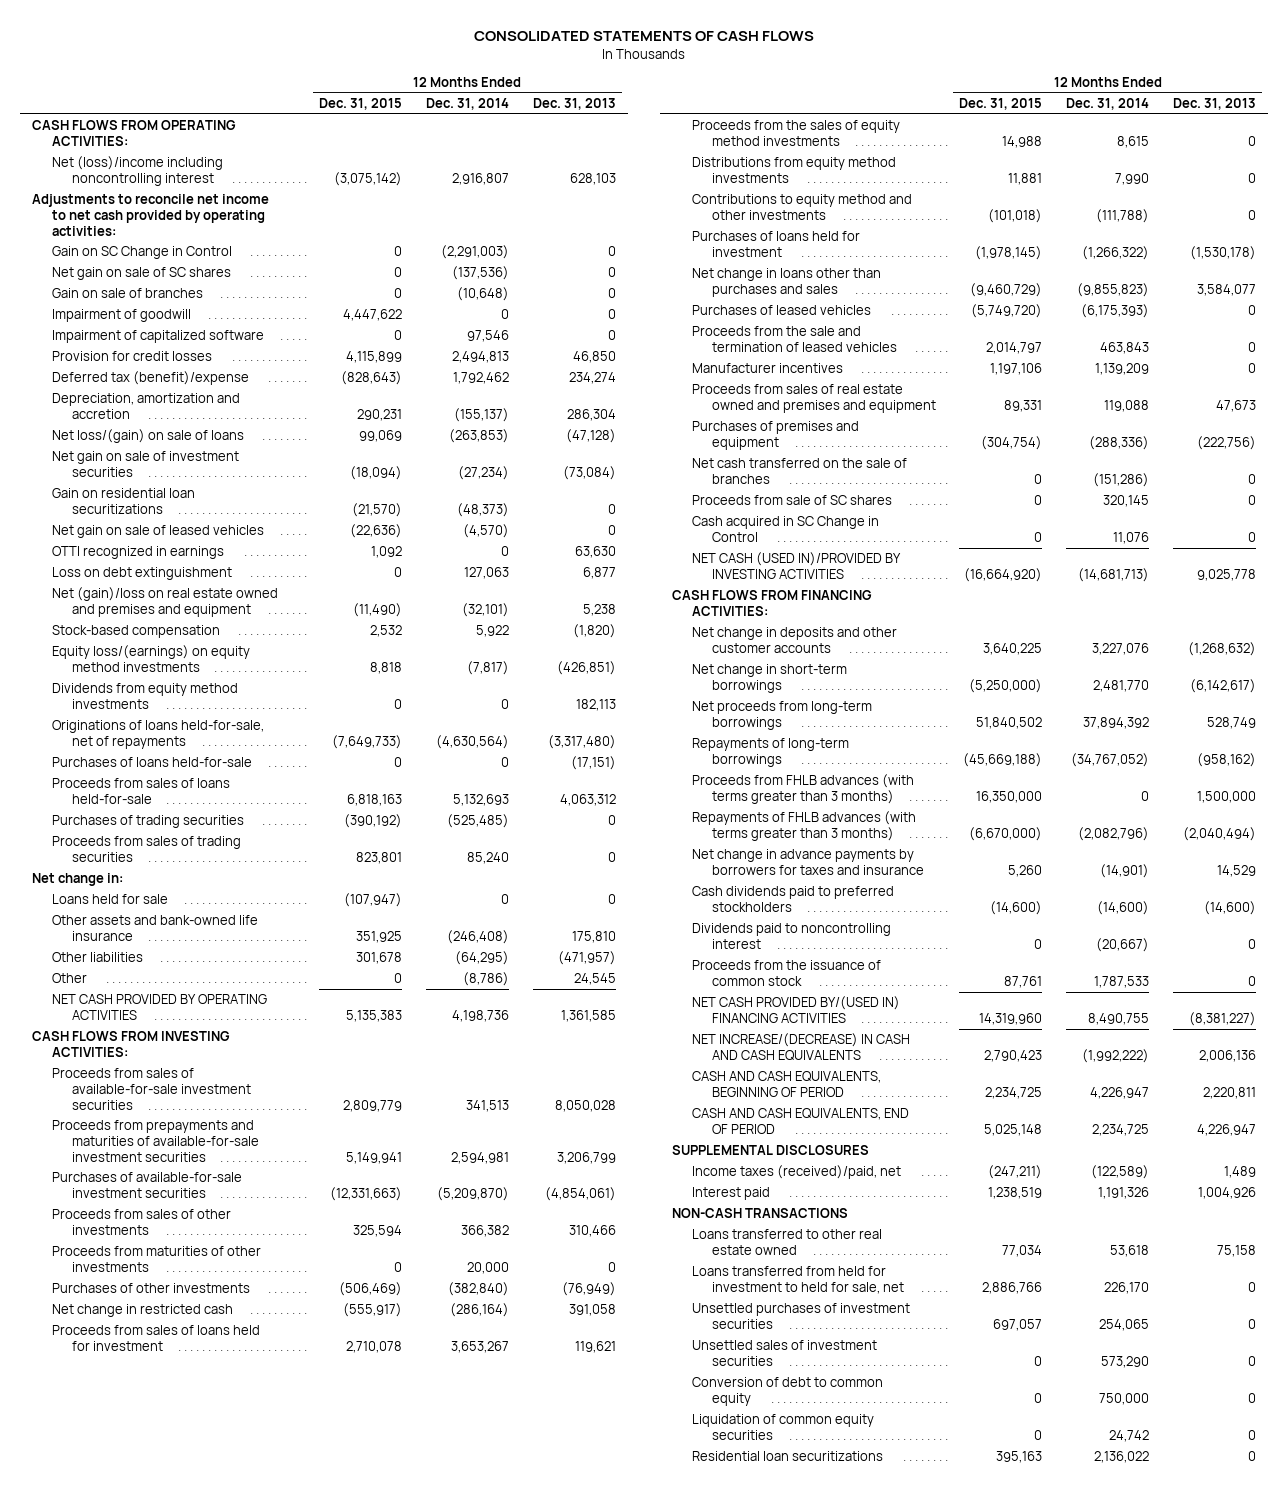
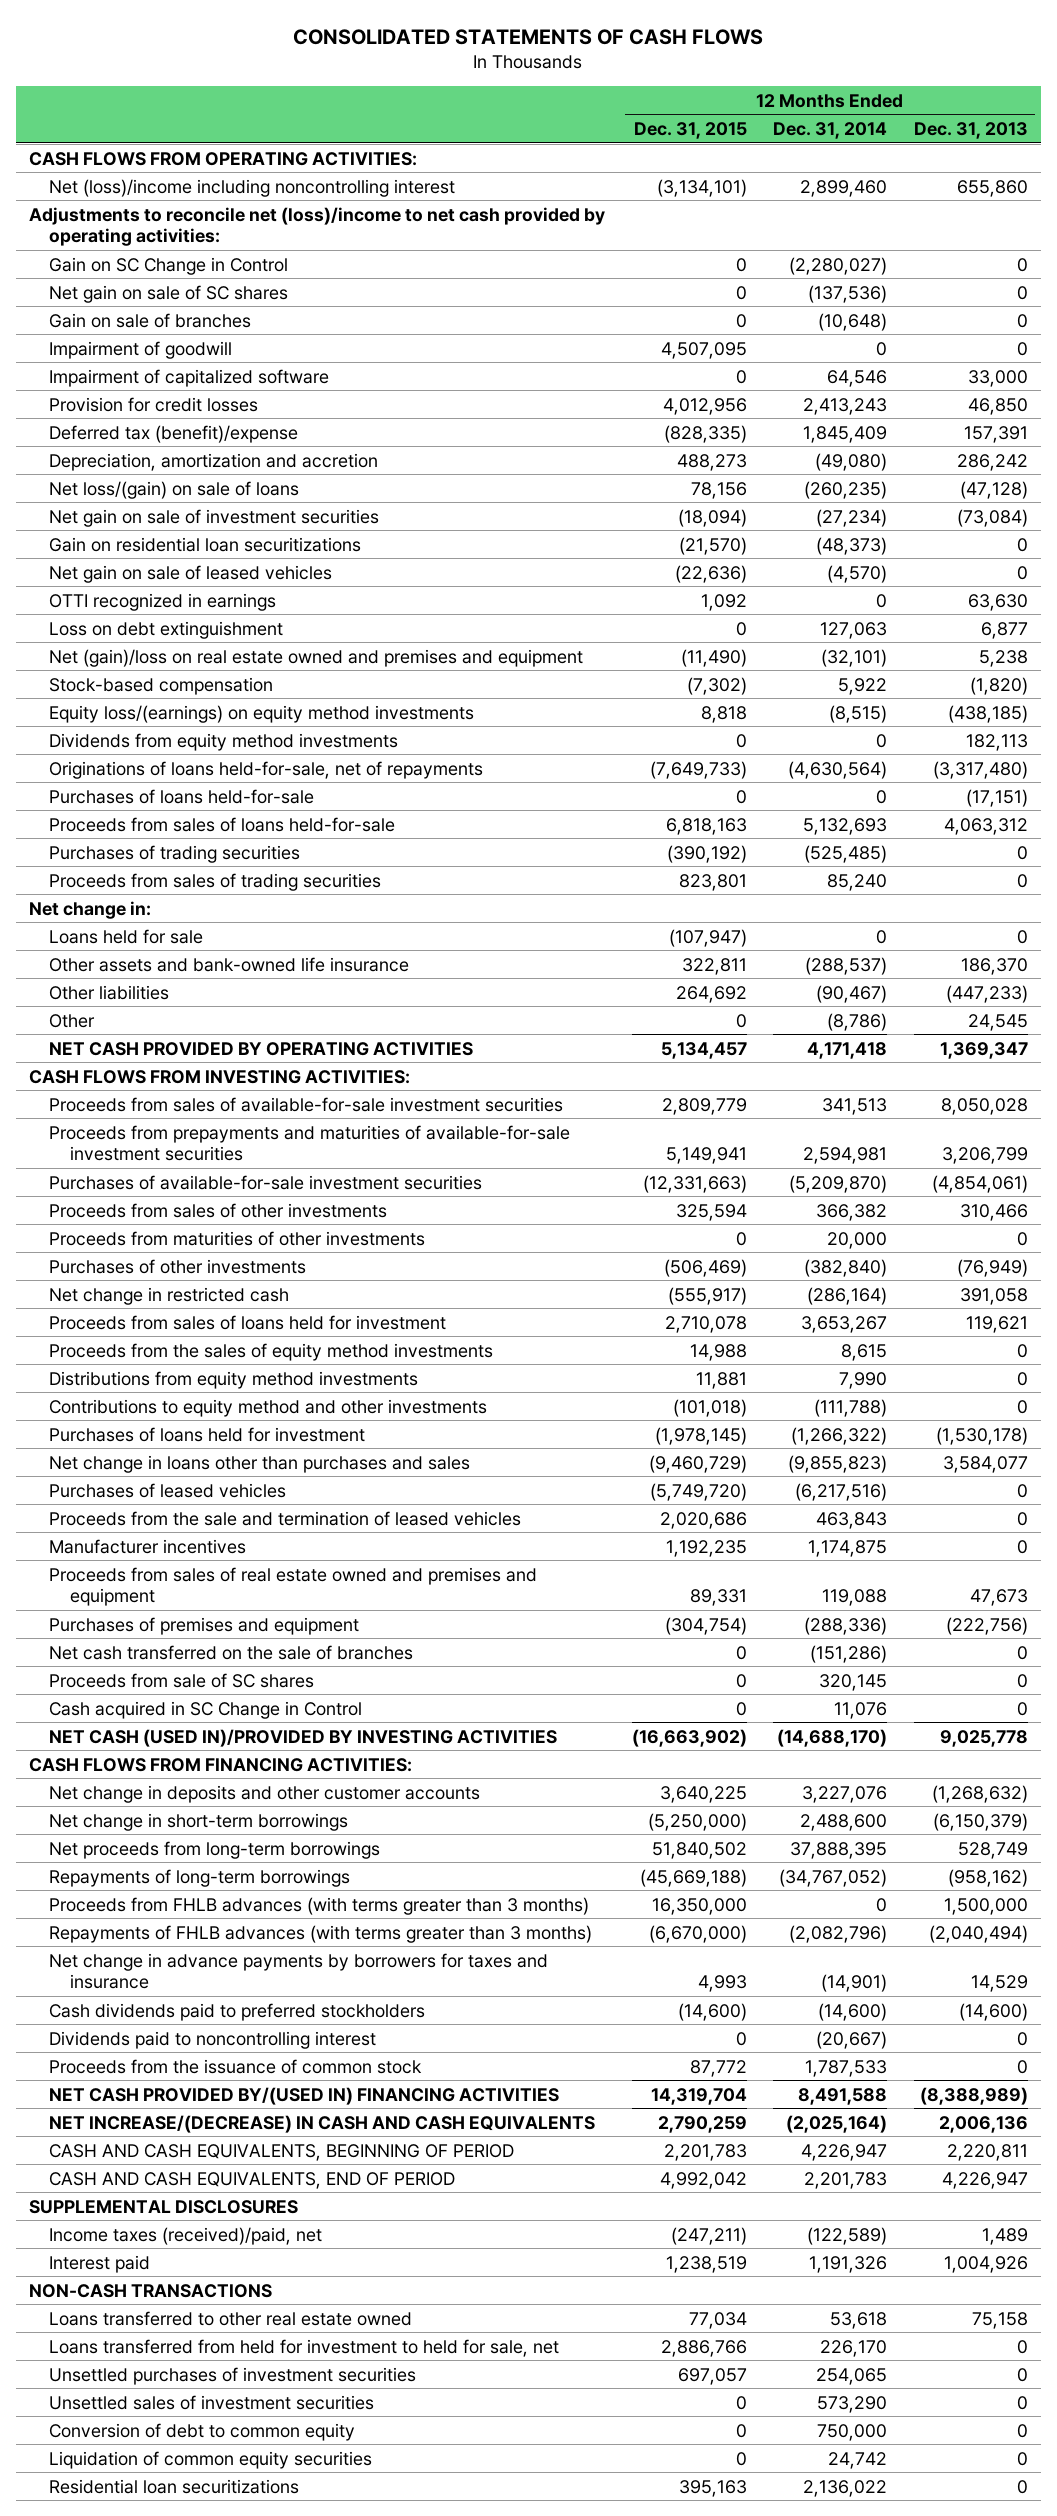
- Net (loss)/income including noncontrolling interest | (3,075,142) | 2,916,807 | 628,103
- Adjustments to reconcile net income to net cash provided by operating activities:
- Gain on SC Change in Control | 0 | (2,291,003) | 0
+ Net (loss)/income including noncontrolling interest | (3,134,101) | 2,899,460 | 655,860
+ Adjustments to reconcile net (loss)/income to net cash provided by operating activities:
+ Gain on SC Change in Control | 0 | (2,280,027) | 0
- Impairment of goodwill | 4,447,622 | 0 | 0
- Impairment of capitalized software | 0 | 97,546 | 0
- Provision for credit losses | 4,115,899 | 2,494,813 | 46,850
- Deferred tax (benefit)/expense | (828,643) | 1,792,462 | 234,274
- Depreciation, amortization and accretion | 290,231 | (155,137) | 286,304
- Net loss/(gain) on sale of loans | 99,069 | (263,853) | (47,128)
+ Impairment of goodwill | 4,507,095 | 0 | 0
+ Impairment of capitalized software | 0 | 64,546 | 33,000
+ Provision for credit losses | 4,012,956 | 2,413,243 | 46,850
+ Deferred tax (benefit)/expense | (828,335) | 1,845,409 | 157,391
+ Depreciation, amortization and accretion | 488,273 | (49,080) | 286,242
+ Net loss/(gain) on sale of loans | 78,156 | (260,235) | (47,128)
- Stock-based compensation | 2,532 | 5,922 | (1,820)
- Equity loss/(earnings) on equity method investments | 8,818 | (7,817) | (426,851)
+ Stock-based compensation | (7,302) | 5,922 | (1,820)
+ Equity loss/(earnings) on equity method investments | 8,818 | (8,515) | (438,185)
- Other assets and bank-owned life insurance | 351,925 | (246,408) | 175,810
- Other liabilities | 301,678 | (64,295) | (471,957)
+ Other assets and bank-owned life insurance | 322,811 | (288,537) | 186,370
+ Other liabilities | 264,692 | (90,467) | (447,233)
- NET CASH PROVIDED BY OPERATING ACTIVITIES | 5,135,383 | 4,198,736 | 1,361,585
+ NET CASH PROVIDED BY OPERATING ACTIVITIES | 5,134,457 | 4,171,418 | 1,369,347
- Purchases of leased vehicles | (5,749,720) | (6,175,393) | 0
- Proceeds from the sale and termination of leased vehicles | 2,014,797 | 463,843 | 0
- Manufacturer incentives | 1,197,106 | 1,139,209 | 0
+ Purchases of leased vehicles | (5,749,720) | (6,217,516) | 0
+ Proceeds from the sale and termination of leased vehicles | 2,020,686 | 463,843 | 0
+ Manufacturer incentives | 1,192,235 | 1,174,875 | 0
- NET CASH (USED IN)/PROVIDED BY INVESTING ACTIVITIES | (16,664,920) | (14,681,713) | 9,025,778
+ NET CASH (USED IN)/PROVIDED BY INVESTING ACTIVITIES | (16,663,902) | (14,688,170) | 9,025,778
- Net change in short-term borrowings | (5,250,000) | 2,481,770 | (6,142,617)
- Net proceeds from long-term borrowings | 51,840,502 | 37,894,392 | 528,749
+ Net change in short-term borrowings | (5,250,000) | 2,488,600 | (6,150,379)
+ Net proceeds from long-term borrowings | 51,840,502 | 37,888,395 | 528,749
- Net change in advance payments by borrowers for taxes and insurance | 5,260 | (14,901) | 14,529
+ Net change in advance payments by borrowers for taxes and insurance | 4,993 | (14,901) | 14,529
- Proceeds from the issuance of common stock | 87,761 | 1,787,533 | 0
- NET CASH PROVIDED BY/(USED IN) FINANCING ACTIVITIES | 14,319,960 | 8,490,755 | (8,381,227)
- NET INCREASE/(DECREASE) IN CASH AND CASH EQUIVALENTS | 2,790,423 | (1,992,222) | 2,006,136
- CASH AND CASH EQUIVALENTS, BEGINNING OF PERIOD | 2,234,725 | 4,226,947 | 2,220,811
- CASH AND CASH EQUIVALENTS, END OF PERIOD | 5,025,148 | 2,234,725 | 4,226,947
+ Proceeds from the issuance of common stock | 87,772 | 1,787,533 | 0
+ NET CASH PROVIDED BY/(USED IN) FINANCING ACTIVITIES | 14,319,704 | 8,491,588 | (8,388,989)
+ NET INCREASE/(DECREASE) IN CASH AND CASH EQUIVALENTS | 2,790,259 | (2,025,164) | 2,006,136
+ CASH AND CASH EQUIVALENTS, BEGINNING OF PERIOD | 2,201,783 | 4,226,947 | 2,220,811
+ CASH AND CASH EQUIVALENTS, END OF PERIOD | 4,992,042 | 2,201,783 | 4,226,947

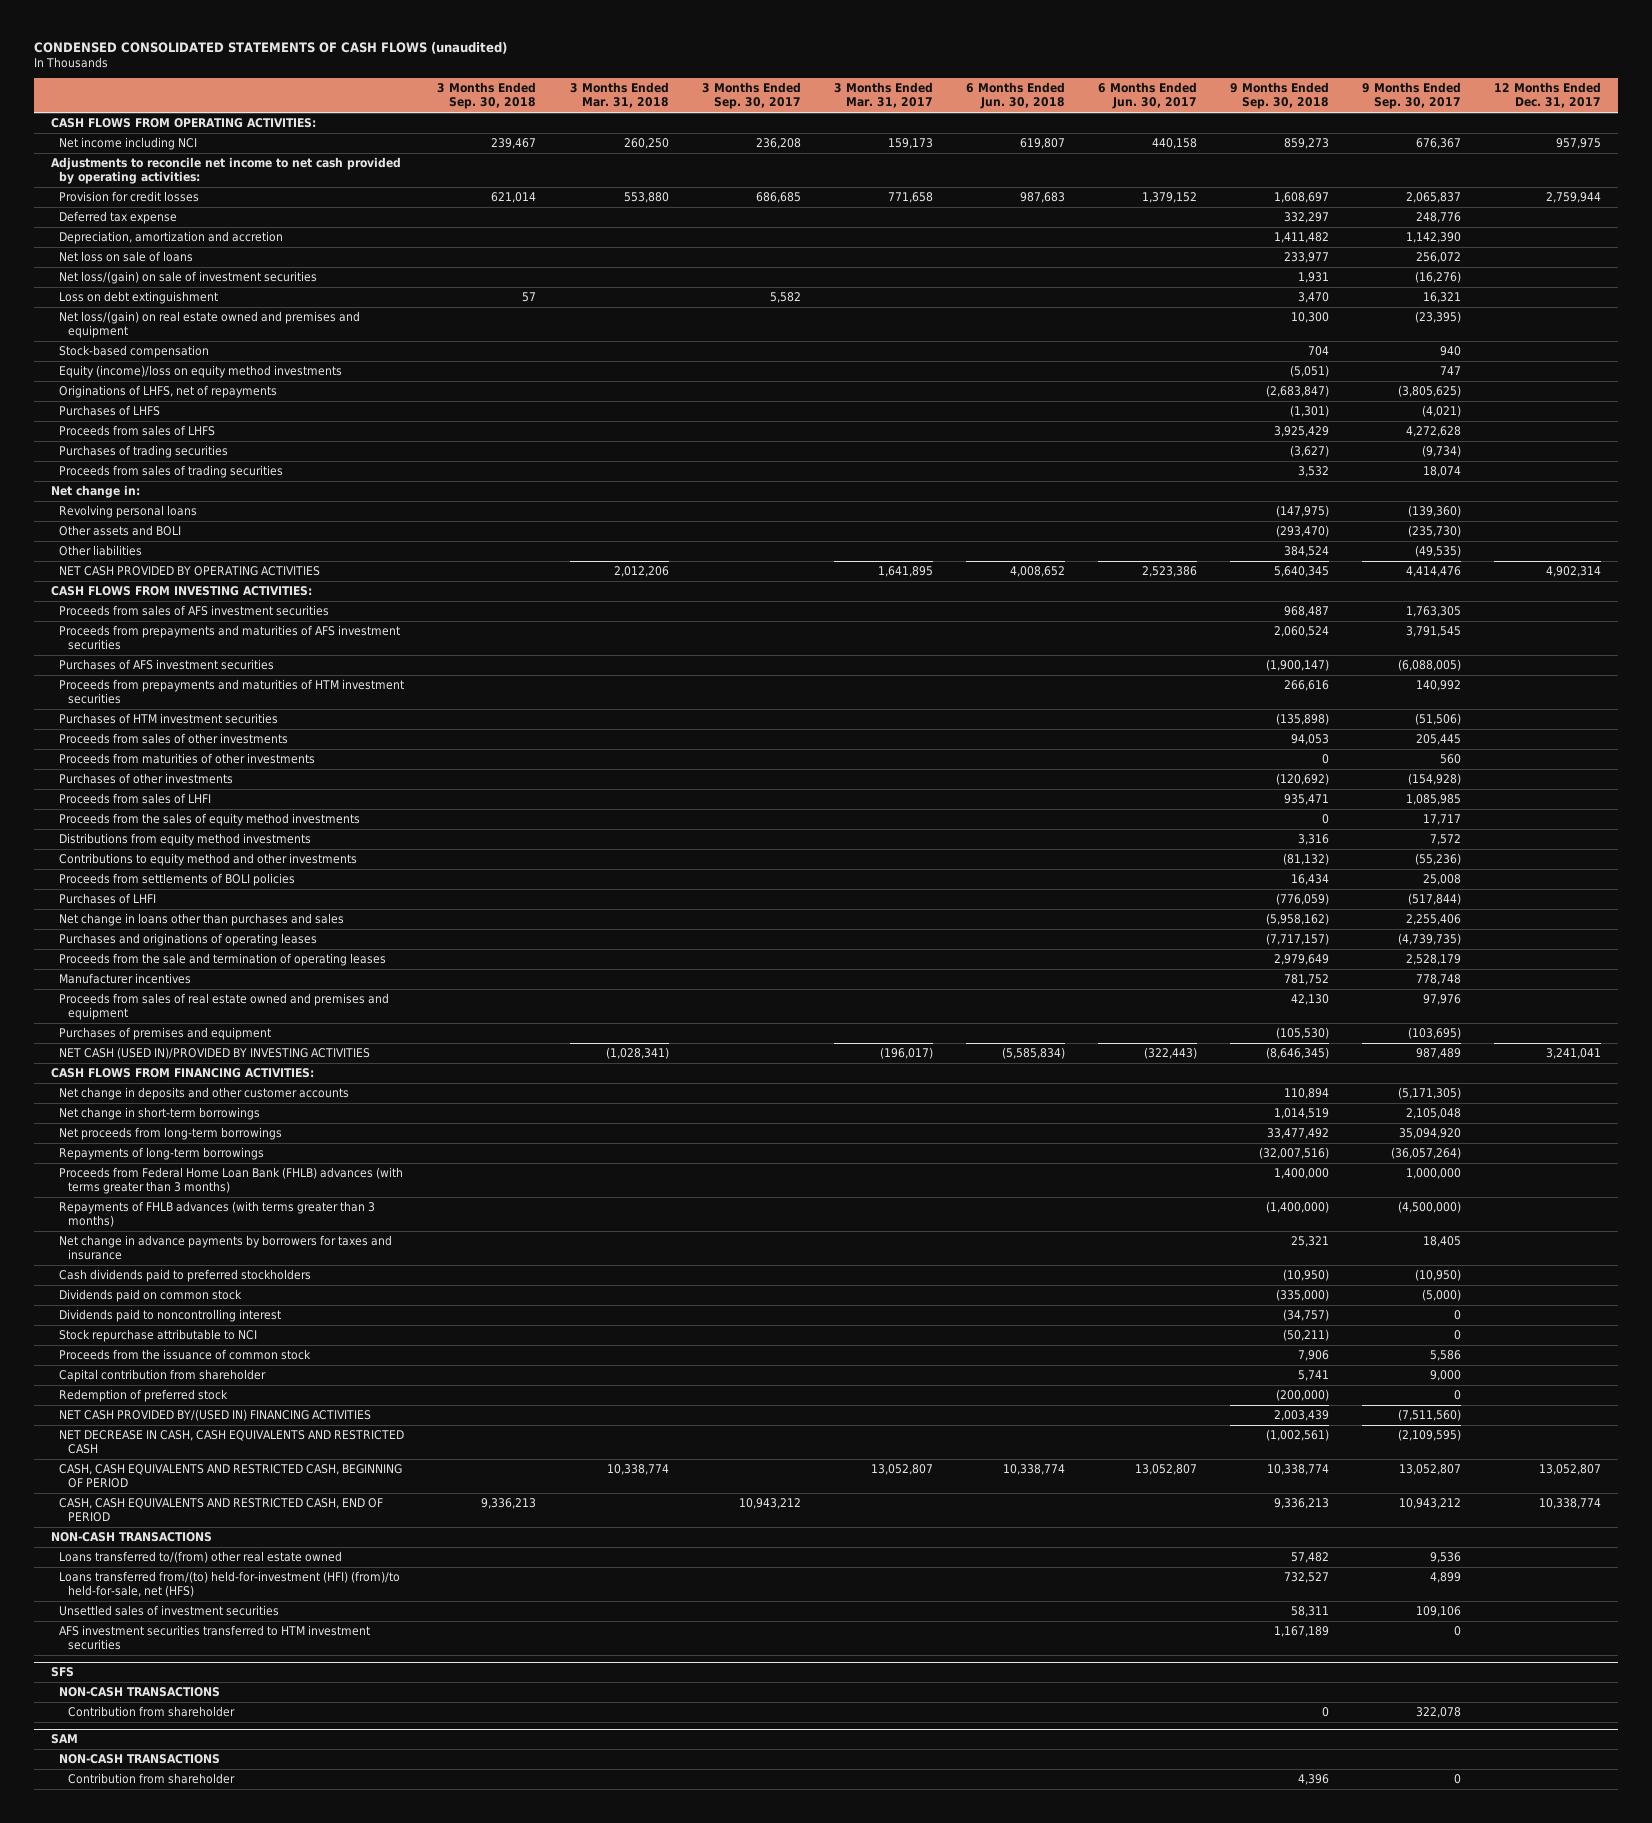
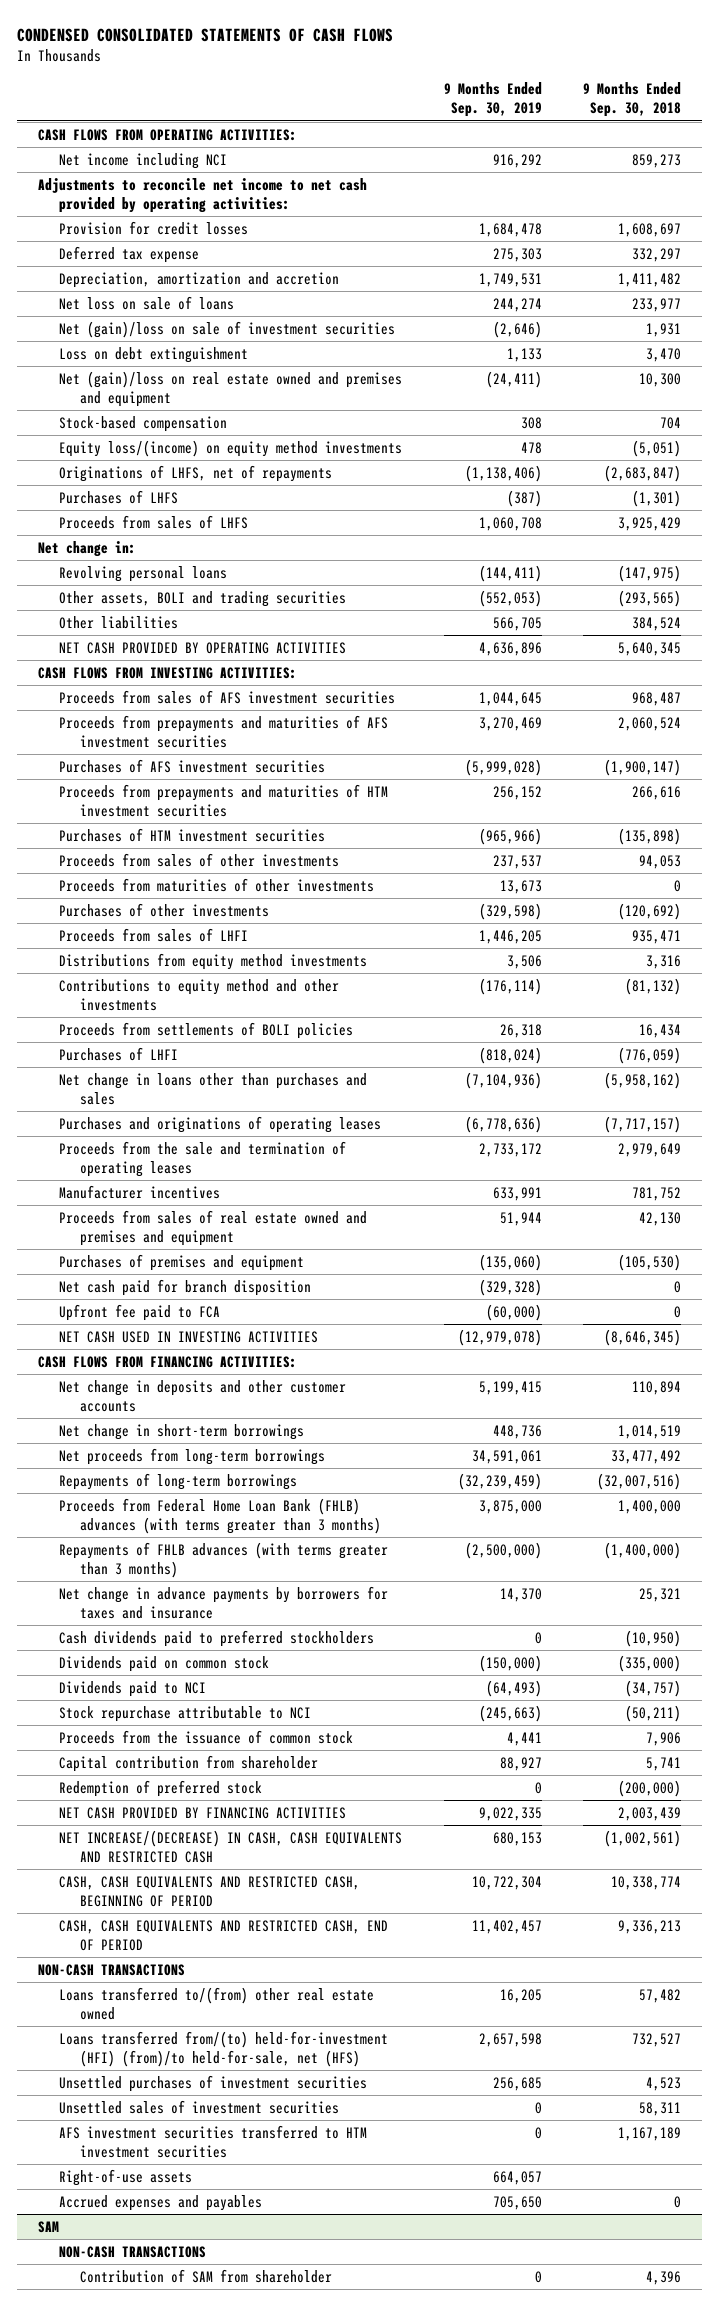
- CONDENSED CONSOLIDATED STATEMENTS OF CASH FLOWS (unaudited)
+ CONDENSED CONSOLIDATED STATEMENTS OF CASH FLOWS
- | 3 Months Ended Sep. 30, 2018 | 3 Months Ended Mar. 31, 2018 | 3 Months Ended Sep. 30, 2017 | 3 Months Ended Mar. 31, 2017 | 6 Months Ended Jun. 30, 2018 | 6 Months Ended Jun. 30, 2017 | 9 Months Ended Sep. 30, 2018 | 9 Months Ended Sep. 30, 2017 | 12 Months Ended Dec. 31, 2017
+ | 9 Months Ended Sep. 30, 2019 | 9 Months Ended Sep. 30, 2018
- Net loss/(gain) on sale of investment securities | | | | | | | 1,931 | (16,276) |
+ Net (gain)/loss on sale of investment securities | (2,646) | 1,931
- Net loss/(gain) on real estate owned and premises and equipment | | | | | | | 10,300 | (23,395) |
+ Net (gain)/loss on real estate owned and premises and equipment | (24,411) | 10,300
- Equity (income)/loss on equity method investments | | | | | | | (5,051) | 747 |
+ Equity loss/(income) on equity method investments | 478 | (5,051)
- Purchases of trading securities | | | | | | | (3,627) | (9,734) |
- Proceeds from sales of trading securities | | | | | | | 3,532 | 18,074 |
- Other assets and BOLI | | | | | | | (293,470) | (235,730) |
+ Other assets, BOLI and trading securities | (552,053) | (293,565)
- Proceeds from the sales of equity method investments | | | | | | | 0 | 17,717 |
- NET CASH (USED IN)/PROVIDED BY INVESTING ACTIVITIES | | (1,028,341) | | (196,017) | (5,585,834) | (322,443) | (8,646,345) | 987,489 | 3,241,041
+ Net cash paid for branch disposition | (329,328) | 0
+ Upfront fee paid to FCA | (60,000) | 0
+ NET CASH USED IN INVESTING ACTIVITIES | (12,979,078) | (8,646,345)
- Dividends paid to noncontrolling interest | | | | | | | (34,757) | 0 |
+ Dividends paid to NCI | (64,493) | (34,757)
- NET CASH PROVIDED BY/(USED IN) FINANCING ACTIVITIES | | | | | | | 2,003,439 | (7,511,560) |
- NET DECREASE IN CASH, CASH EQUIVALENTS AND RESTRICTED CASH | | | | | | | (1,002,561) | (2,109,595) |
+ NET CASH PROVIDED BY FINANCING ACTIVITIES | 9,022,335 | 2,003,439
+ NET INCREASE/(DECREASE) IN CASH, CASH EQUIVALENTS AND RESTRICTED CASH | 680,153 | (1,002,561)
+ Unsettled purchases of investment securities | 256,685 | 4,523
- SFS
- NON-CASH TRANSACTIONS
- Contribution from shareholder | | | | | | | 0 | 322,078 |
+ Right-of-use assets | 664,057 |
+ Accrued expenses and payables | 705,650 | 0
@ SAM
- Contribution from shareholder | | | | | | | 4,396 | 0 |
+ Contribution of SAM from shareholder | 0 | 4,396

